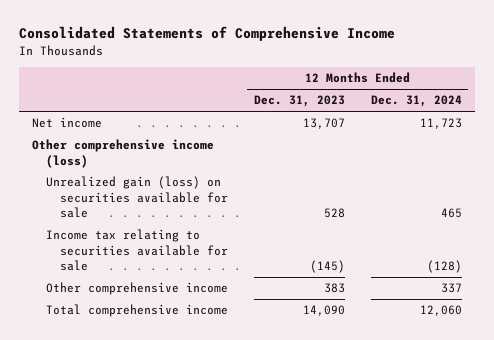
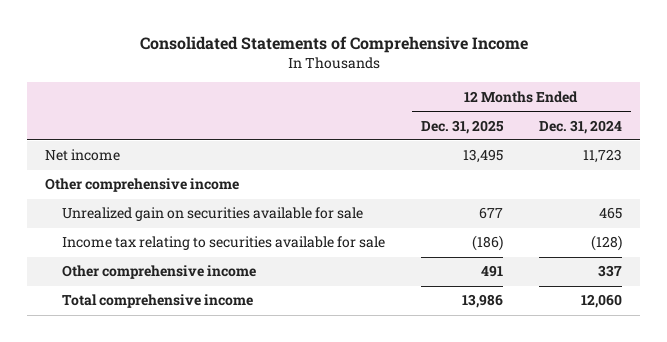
- | 12 Months Ended Dec. 31, 2023 | 12 Months Ended Dec. 31, 2024
+ | 12 Months Ended Dec. 31, 2025 | 12 Months Ended Dec. 31, 2024
- Other comprehensive income (loss)
- Unrealized gain (loss) on securities available for sale | 528 | 465
+ Other comprehensive income
+ Unrealized gain on securities available for sale | 677 | 465

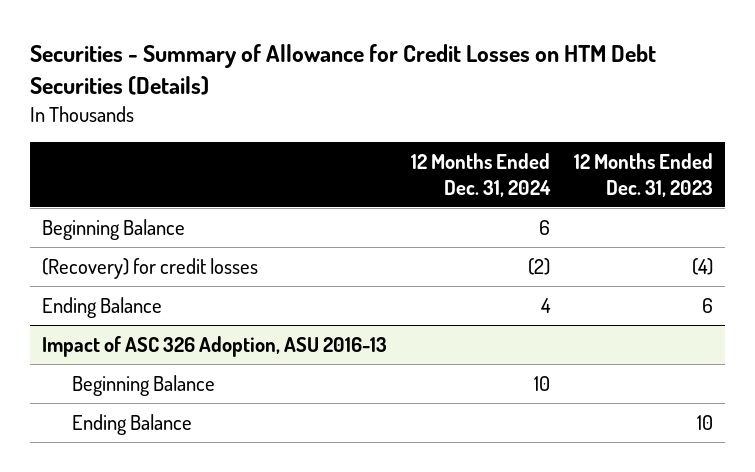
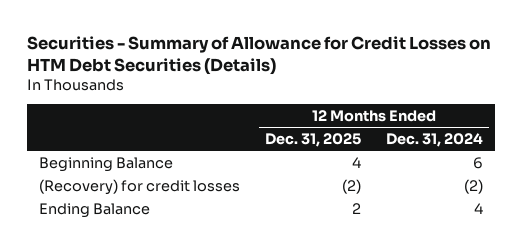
- | 12 Months Ended Dec. 31, 2024 | 12 Months Ended Dec. 31, 2023
+ | 12 Months Ended Dec. 31, 2025 | 12 Months Ended Dec. 31, 2024
- Impact of ASC 326 Adoption, ASU 2016-13
- Beginning Balance | 10 |
- Ending Balance | | 10

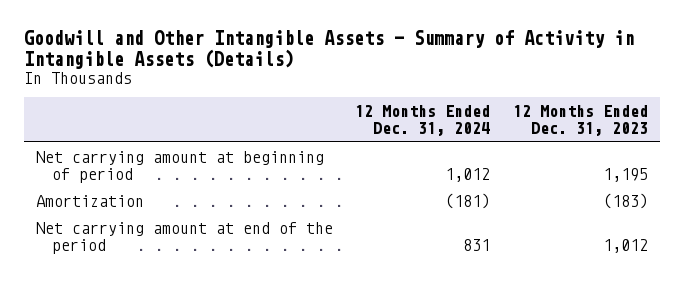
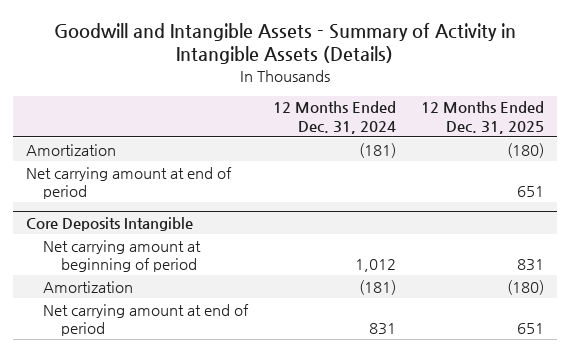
- Goodwill and Other Intangible Assets - Summary of Activity in Intangible Assets (Details)
+ Goodwill and Intangible Assets - Summary of Activity in Intangible Assets (Details)
- | 12 Months Ended Dec. 31, 2024 | 12 Months Ended Dec. 31, 2023
+ | 12 Months Ended Dec. 31, 2024 | 12 Months Ended Dec. 31, 2025
+ Amortization | (181) | (180)
+ Net carrying amount at end of period | | 651
+ Core Deposits Intangible
- Net carrying amount at end of the period | 831 | 1,012
+ Net carrying amount at end of period | 831 | 651

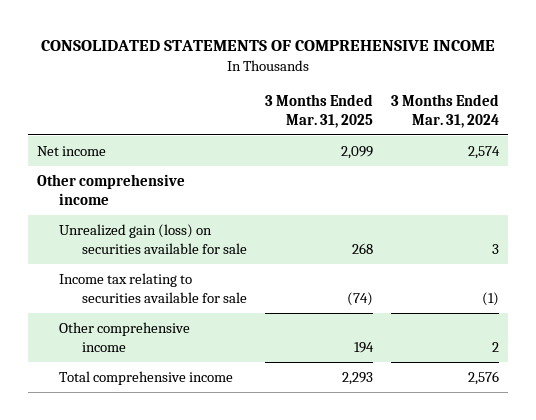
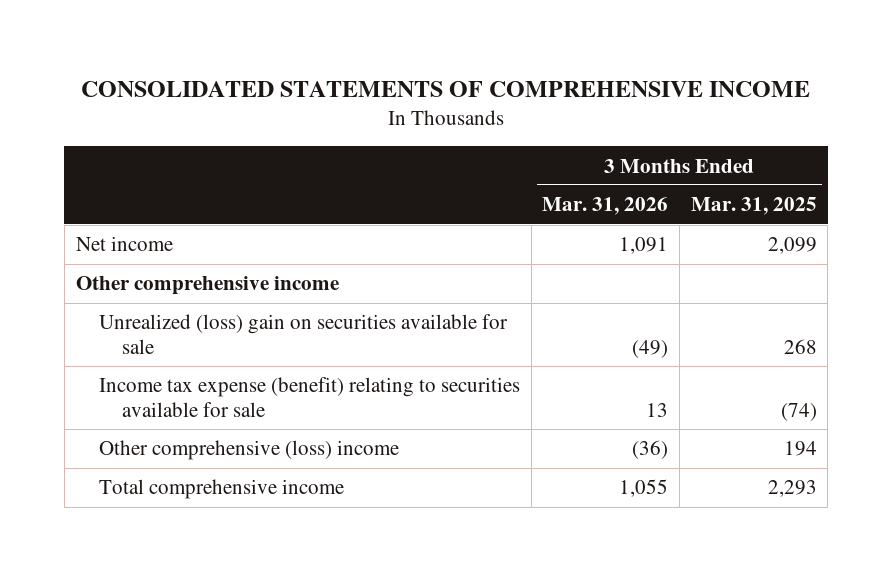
- | 3 Months Ended Mar. 31, 2025 | 3 Months Ended Mar. 31, 2024
+ | 3 Months Ended Mar. 31, 2026 | 3 Months Ended Mar. 31, 2025
- Unrealized gain (loss) on securities available for sale | 268 | 3
- Income tax relating to securities available for sale | (74) | (1)
- Other comprehensive income | 194 | 2
+ Unrealized (loss) gain on securities available for sale | (49) | 268
+ Income tax expense (benefit) relating to securities available for sale | 13 | (74)
+ Other comprehensive (loss) income | (36) | 194

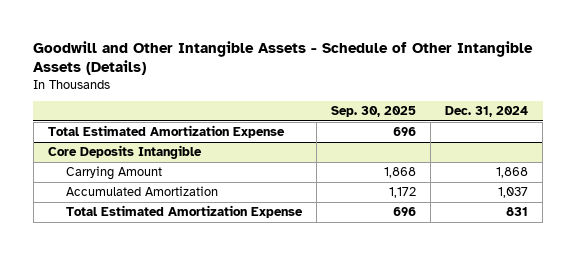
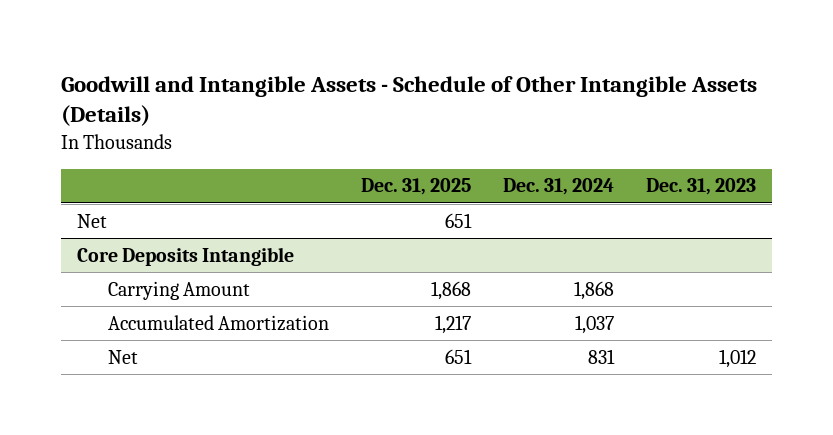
- Goodwill and Other Intangible Assets - Schedule of Other Intangible Assets (Details)
+ Goodwill and Intangible Assets - Schedule of Other Intangible Assets (Details)
- | Sep. 30, 2025 | Dec. 31, 2024
+ | Dec. 31, 2025 | Dec. 31, 2024 | Dec. 31, 2023
- Total Estimated Amortization Expense | 696 |
+ Net | 651 | |
@ Core Deposits Intangible
- Total Estimated Amortization Expense | 696 | 831
+ Net | 651 | 831 | 1,012

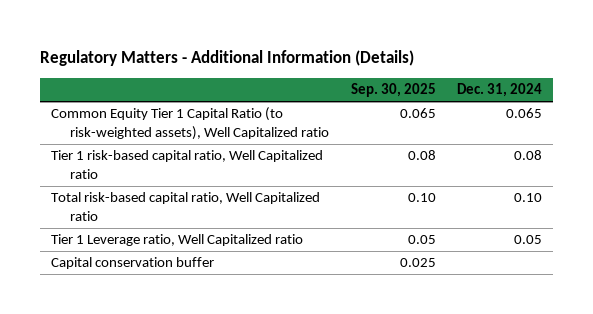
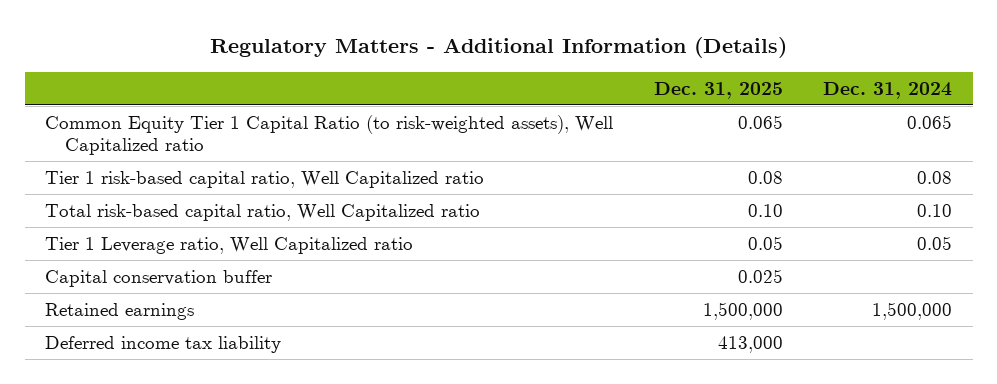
- | Sep. 30, 2025 | Dec. 31, 2024
+ | Dec. 31, 2025 | Dec. 31, 2024
+ Retained earnings | 1,500,000 | 1,500,000
+ Deferred income tax liability | 413,000 |

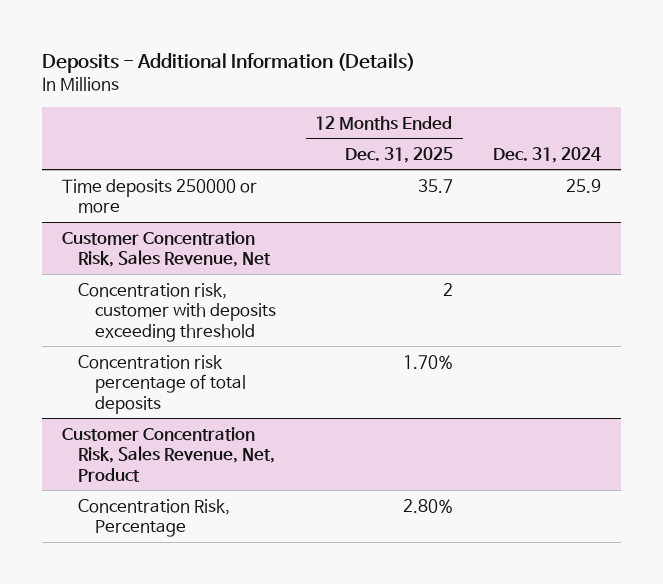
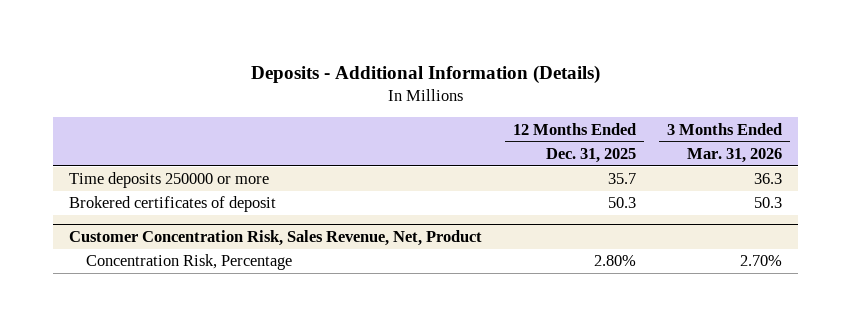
- | 12 Months Ended Dec. 31, 2025 | Dec. 31, 2024
+ | 12 Months Ended Dec. 31, 2025 | 3 Months Ended Mar. 31, 2026
- Customer Concentration Risk, Sales Revenue, Net
- Concentration risk, customer with deposits exceeding threshold | 2 |
- Concentration risk percentage of total deposits | 1.70% |
+ Brokered certificates of deposit | 50.3 | 50.3

